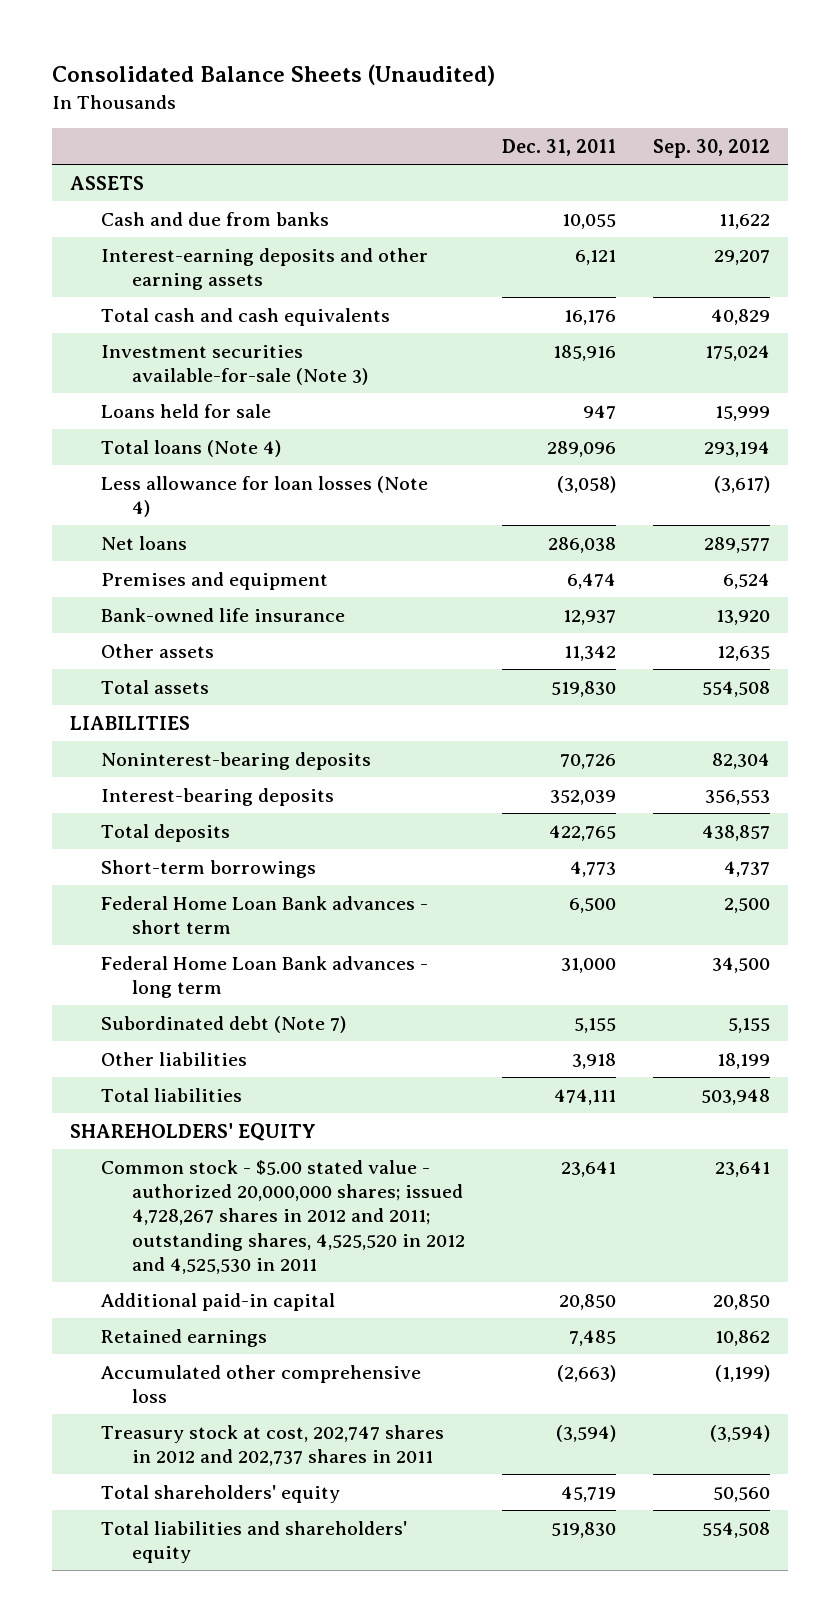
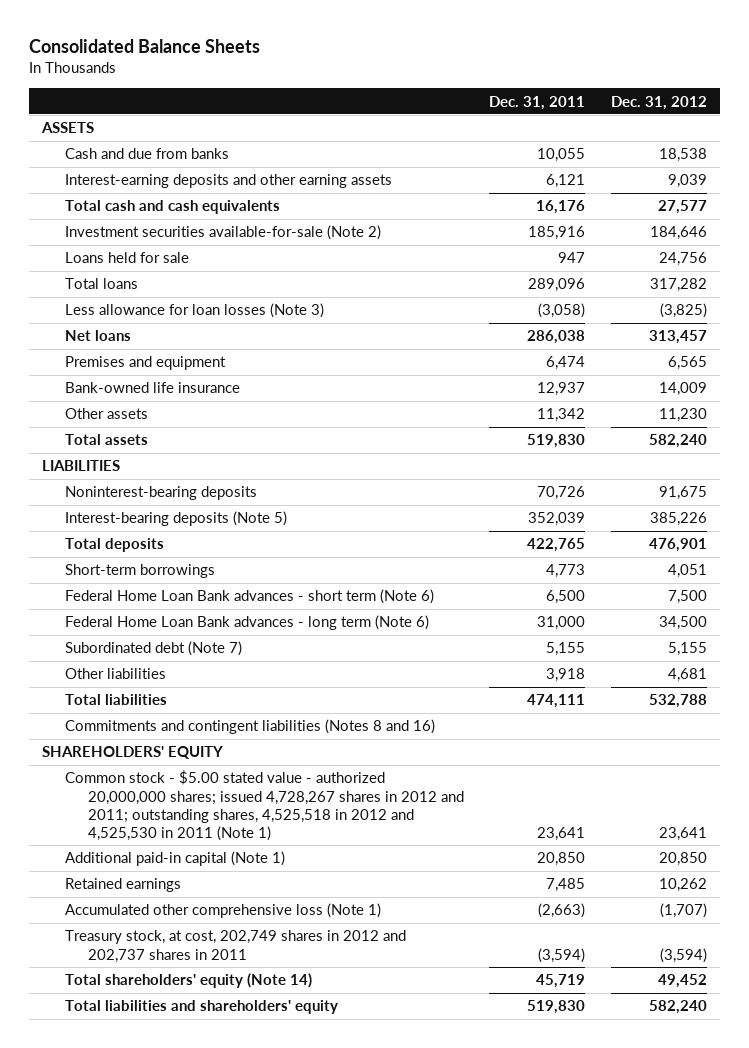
- Consolidated Balance Sheets (Unaudited)
+ Consolidated Balance Sheets
- | Dec. 31, 2011 | Sep. 30, 2012
+ | Dec. 31, 2011 | Dec. 31, 2012
- Investment securities available-for-sale (Note 3) | 185,916 | 175,024
+ Investment securities available-for-sale (Note 2) | 185,916 | 184,646
- Total loans (Note 4) | 289,096 | 293,194
- Less allowance for loan losses (Note 4) | (3,058) | (3,617)
+ Total loans | 289,096 | 317,282
+ Less allowance for loan losses (Note 3) | (3,058) | (3,825)
- Interest-bearing deposits | 352,039 | 356,553
+ Interest-bearing deposits (Note 5) | 352,039 | 385,226
- Federal Home Loan Bank advances - short term | 6,500 | 2,500
- Federal Home Loan Bank advances - long term | 31,000 | 34,500
+ Federal Home Loan Bank advances - short term (Note 6) | 6,500 | 7,500
+ Federal Home Loan Bank advances - long term (Note 6) | 31,000 | 34,500
+ Commitments and contingent liabilities (Notes 8 and 16)
- Common stock - $5.00 stated value - authorized 20,000,000 shares; issued 4,728,267 shares in 2012 and 2011; outstanding shares, 4,525,520 in 2012 and 4,525,530 in 2011 | 23,641 | 23,641
- Additional paid-in capital | 20,850 | 20,850
+ Common stock - $5.00 stated value - authorized 20,000,000 shares; issued 4,728,267 shares in 2012 and 2011; outstanding shares, 4,525,518 in 2012 and 4,525,530 in 2011 (Note 1) | 23,641 | 23,641
+ Additional paid-in capital (Note 1) | 20,850 | 20,850
- Accumulated other comprehensive loss | (2,663) | (1,199)
- Treasury stock at cost, 202,747 shares in 2012 and 202,737 shares in 2011 | (3,594) | (3,594)
- Total shareholders' equity | 45,719 | 50,560
+ Accumulated other comprehensive loss (Note 1) | (2,663) | (1,707)
+ Treasury stock, at cost, 202,749 shares in 2012 and 202,737 shares in 2011 | (3,594) | (3,594)
+ Total shareholders' equity (Note 14) | 45,719 | 49,452

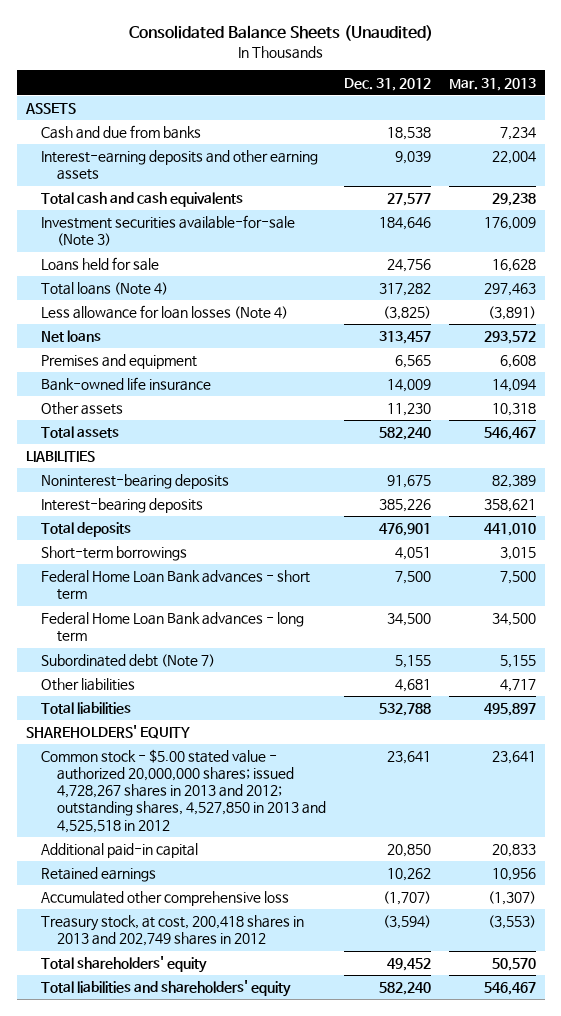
- Consolidated Balance Sheets
+ Consolidated Balance Sheets (Unaudited)
- | Dec. 31, 2011 | Dec. 31, 2012
+ | Dec. 31, 2012 | Mar. 31, 2013
- Investment securities available-for-sale (Note 2) | 185,916 | 184,646
+ Investment securities available-for-sale (Note 3) | 184,646 | 176,009
- Total loans | 289,096 | 317,282
- Less allowance for loan losses (Note 3) | (3,058) | (3,825)
+ Total loans (Note 4) | 317,282 | 297,463
+ Less allowance for loan losses (Note 4) | (3,825) | (3,891)
- Interest-bearing deposits (Note 5) | 352,039 | 385,226
+ Interest-bearing deposits | 385,226 | 358,621
- Federal Home Loan Bank advances - short term (Note 6) | 6,500 | 7,500
- Federal Home Loan Bank advances - long term (Note 6) | 31,000 | 34,500
+ Federal Home Loan Bank advances - short term | 7,500 | 7,500
+ Federal Home Loan Bank advances - long term | 34,500 | 34,500
- Commitments and contingent liabilities (Notes 8 and 16)
- Common stock - $5.00 stated value - authorized 20,000,000 shares; issued 4,728,267 shares in 2012 and 2011; outstanding shares, 4,525,518 in 2012 and 4,525,530 in 2011 (Note 1) | 23,641 | 23,641
- Additional paid-in capital (Note 1) | 20,850 | 20,850
+ Common stock - $5.00 stated value - authorized 20,000,000 shares; issued 4,728,267 shares in 2013 and 2012; outstanding shares, 4,527,850 in 2013 and 4,525,518 in 2012 | 23,641 | 23,641
+ Additional paid-in capital | 20,850 | 20,833
- Accumulated other comprehensive loss (Note 1) | (2,663) | (1,707)
- Treasury stock, at cost, 202,749 shares in 2012 and 202,737 shares in 2011 | (3,594) | (3,594)
- Total shareholders' equity (Note 14) | 45,719 | 49,452
+ Accumulated other comprehensive loss | (1,707) | (1,307)
+ Treasury stock, at cost, 200,418 shares in 2013 and 202,749 shares in 2012 | (3,594) | (3,553)
+ Total shareholders' equity | 49,452 | 50,570

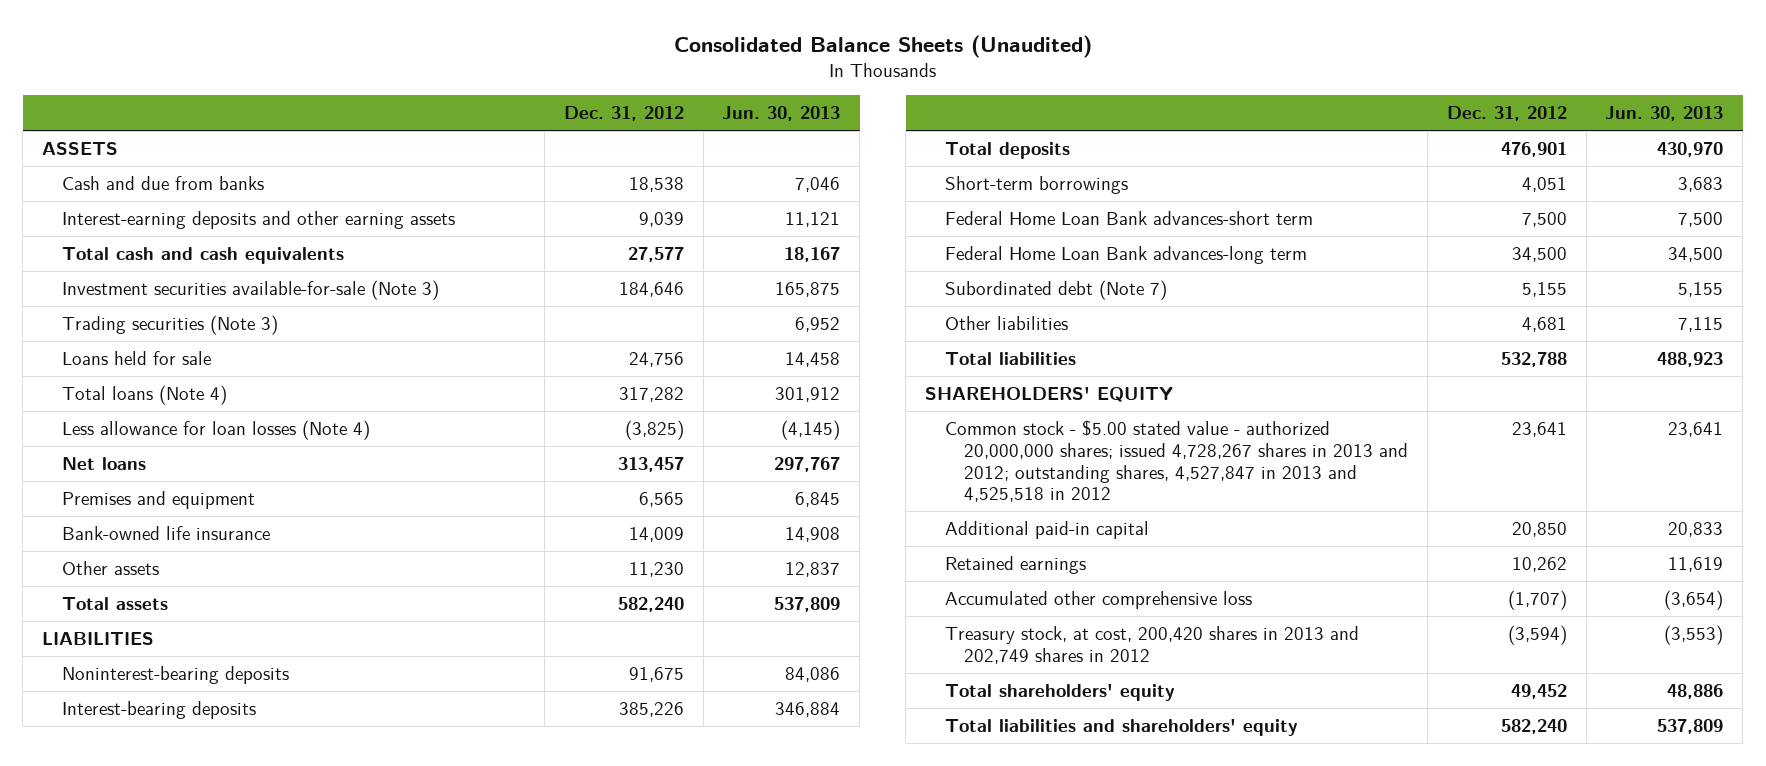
- | Dec. 31, 2012 | Mar. 31, 2013
+ | Dec. 31, 2012 | Jun. 30, 2013
+ Trading securities (Note 3) | | 6,952
- Federal Home Loan Bank advances - short term | 7,500 | 7,500
- Federal Home Loan Bank advances - long term | 34,500 | 34,500
+ Federal Home Loan Bank advances-short term | 7,500 | 7,500
+ Federal Home Loan Bank advances-long term | 34,500 | 34,500
- Common stock - $5.00 stated value - authorized 20,000,000 shares; issued 4,728,267 shares in 2013 and 2012; outstanding shares, 4,527,850 in 2013 and 4,525,518 in 2012 | 23,641 | 23,641
+ Common stock - $5.00 stated value - authorized 20,000,000 shares; issued 4,728,267 shares in 2013 and 2012; outstanding shares, 4,527,847 in 2013 and 4,525,518 in 2012 | 23,641 | 23,641
- Treasury stock, at cost, 200,418 shares in 2013 and 202,749 shares in 2012 | (3,594) | (3,553)
+ Treasury stock, at cost, 200,420 shares in 2013 and 202,749 shares in 2012 | (3,594) | (3,553)

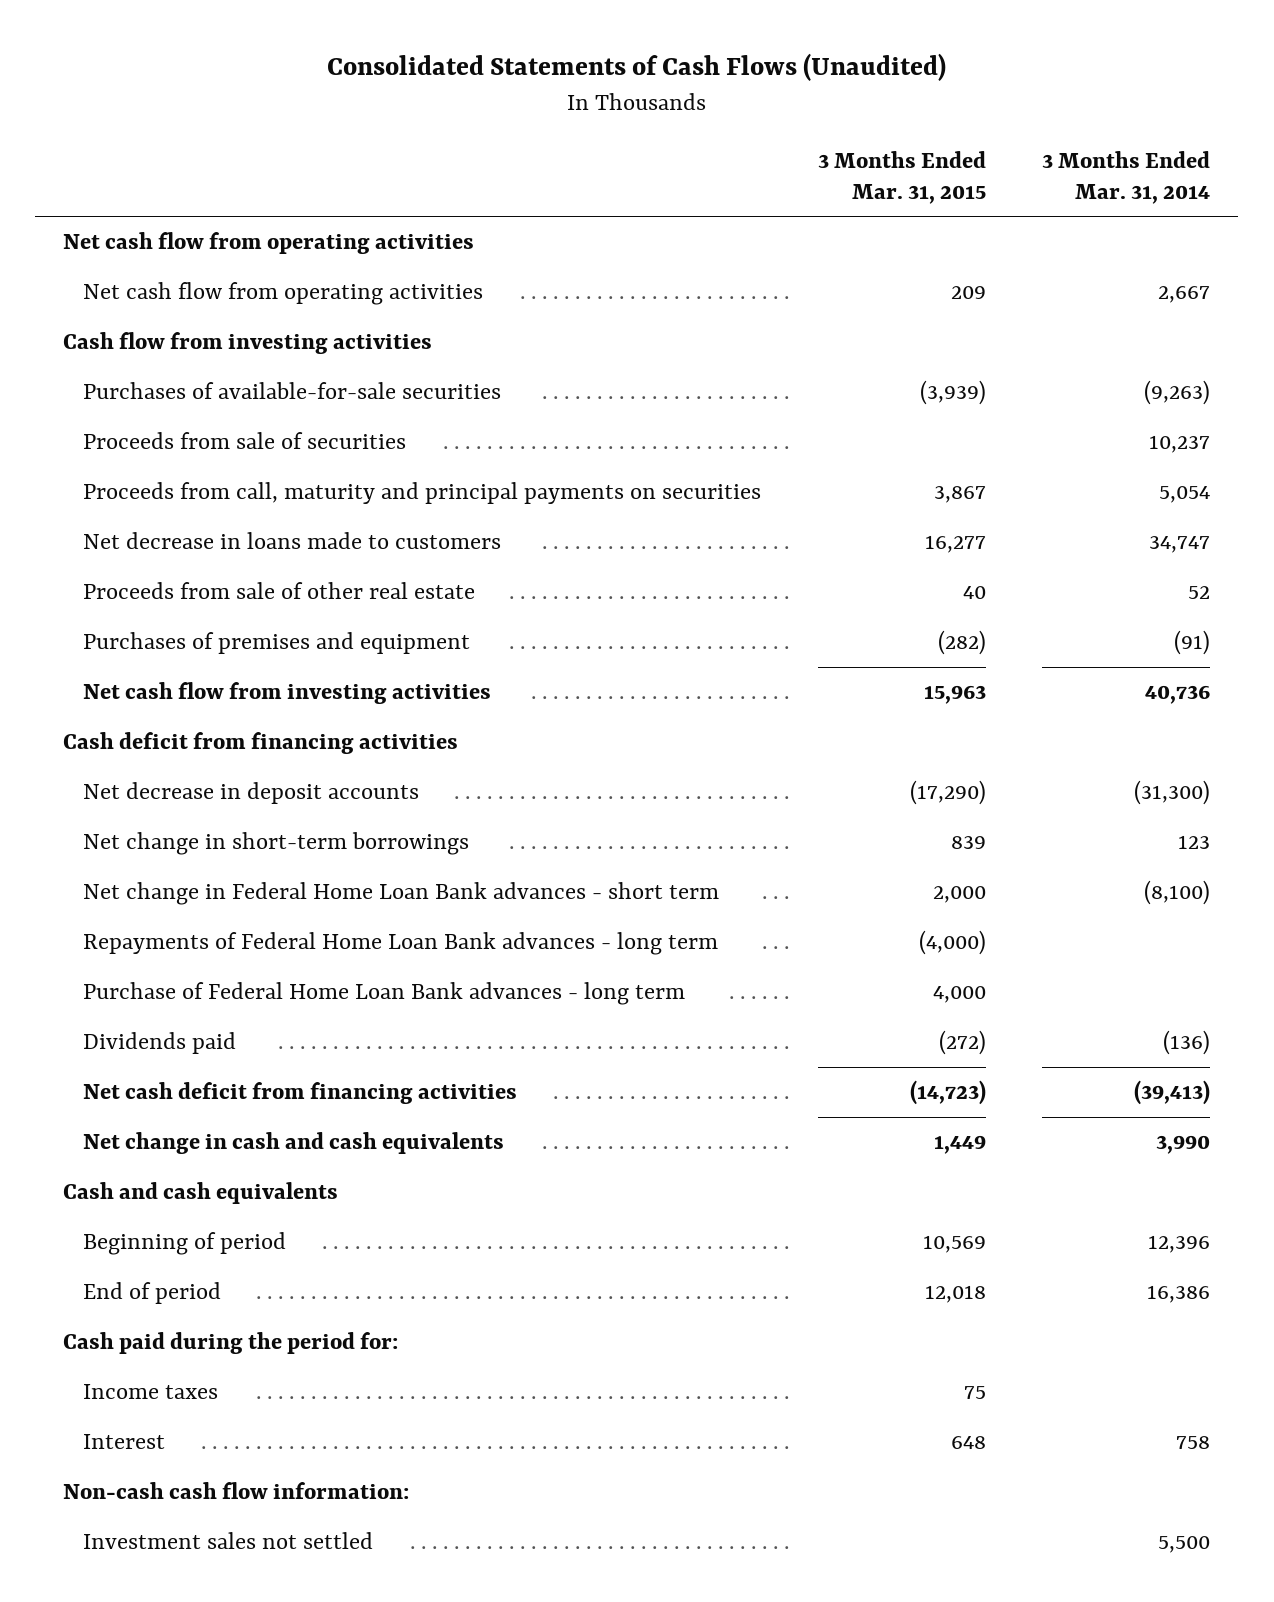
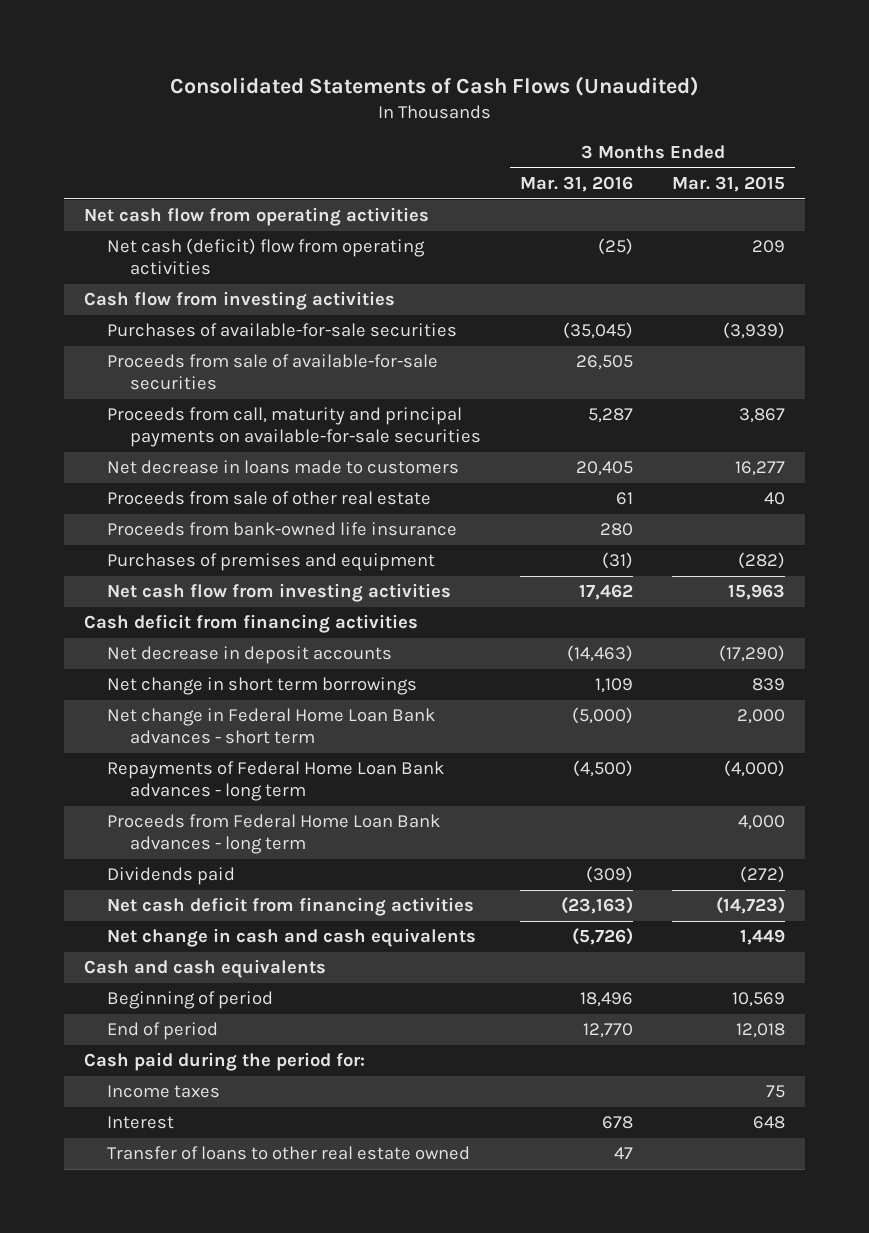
- | 3 Months Ended Mar. 31, 2015 | 3 Months Ended Mar. 31, 2014
+ | 3 Months Ended Mar. 31, 2016 | 3 Months Ended Mar. 31, 2015
- Net cash flow from operating activities | 209 | 2,667
+ Net cash (deficit) flow from operating activities | (25) | 209
- Proceeds from sale of securities | | 10,237
- Proceeds from call, maturity and principal payments on securities | 3,867 | 5,054
+ Proceeds from sale of available-for-sale securities | 26,505 |
+ Proceeds from call, maturity and principal payments on available-for-sale securities | 5,287 | 3,867
+ Proceeds from bank-owned life insurance | 280 |
- Net change in short-term borrowings | 839 | 123
+ Net change in short term borrowings | 1,109 | 839
- Purchase of Federal Home Loan Bank advances - long term | 4,000 |
+ Proceeds from Federal Home Loan Bank advances - long term | | 4,000
- Non-cash cash flow information:
- Investment sales not settled | | 5,500
+ Transfer of loans to other real estate owned | 47 |

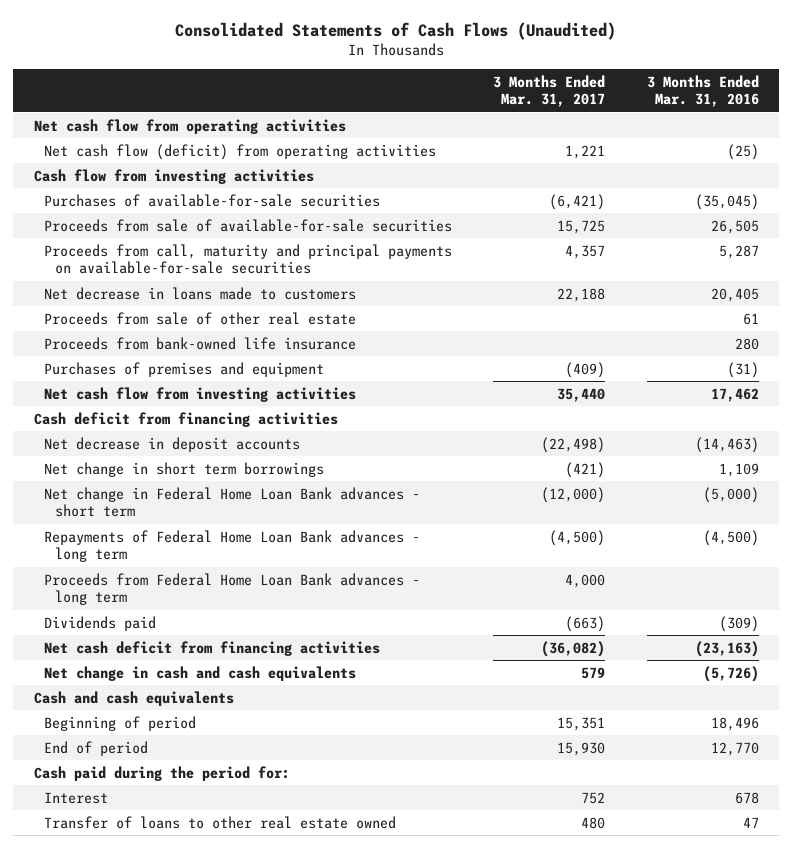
- | 3 Months Ended Mar. 31, 2016 | 3 Months Ended Mar. 31, 2015
+ | 3 Months Ended Mar. 31, 2017 | 3 Months Ended Mar. 31, 2016
- Net cash (deficit) flow from operating activities | (25) | 209
+ Net cash flow (deficit) from operating activities | 1,221 | (25)
- Income taxes | | 75

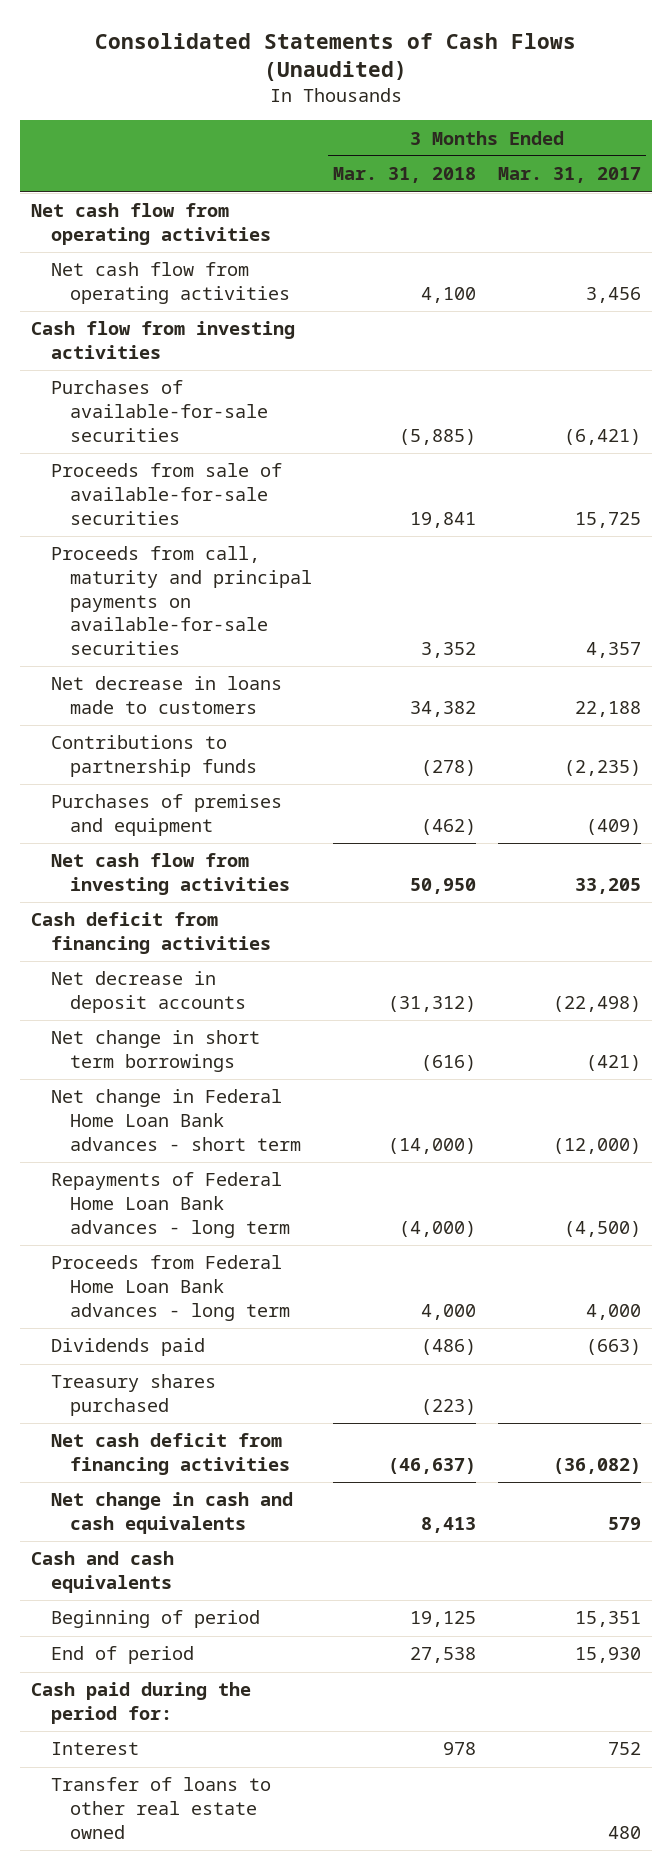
- | 3 Months Ended Mar. 31, 2017 | 3 Months Ended Mar. 31, 2016
+ | 3 Months Ended Mar. 31, 2018 | 3 Months Ended Mar. 31, 2017
- Net cash flow (deficit) from operating activities | 1,221 | (25)
+ Net cash flow from operating activities | 4,100 | 3,456
- Proceeds from sale of other real estate | | 61
- Proceeds from bank-owned life insurance | | 280
+ Contributions to partnership funds | (278) | (2,235)
- Net cash flow from investing activities | 35,440 | 17,462
+ Net cash flow from investing activities | 50,950 | 33,205
+ Treasury shares purchased | (223) |

